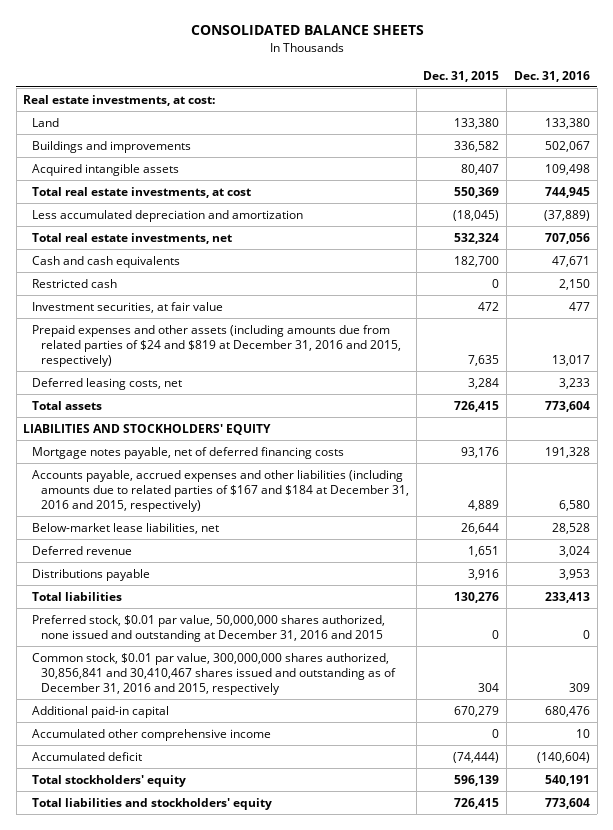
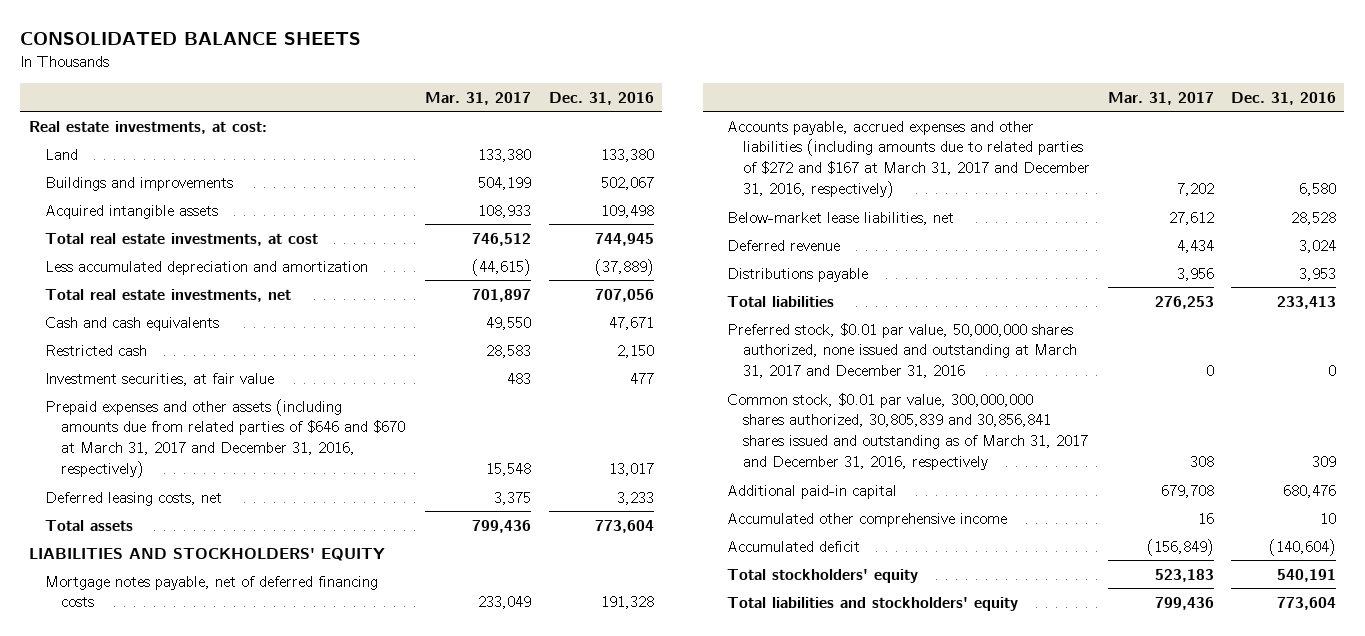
- | Dec. 31, 2015 | Dec. 31, 2016
+ | Mar. 31, 2017 | Dec. 31, 2016
- Prepaid expenses and other assets (including amounts due from related parties of $24 and $819 at December 31, 2016 and 2015, respectively) | 7,635 | 13,017
+ Prepaid expenses and other assets (including amounts due from related parties of $646 and $670 at March 31, 2017 and December 31, 2016, respectively) | 15,548 | 13,017
- Accounts payable, accrued expenses and other liabilities (including amounts due to related parties of $167 and $184 at December 31, 2016 and 2015, respectively) | 4,889 | 6,580
+ Accounts payable, accrued expenses and other liabilities (including amounts due to related parties of $272 and $167 at March 31, 2017 and December 31, 2016, respectively) | 7,202 | 6,580
- Preferred stock, $0.01 par value, 50,000,000 shares authorized, none issued and outstanding at December 31, 2016 and 2015 | 0 | 0
- Common stock, $0.01 par value, 300,000,000 shares authorized, 30,856,841 and 30,410,467 shares issued and outstanding as of December 31, 2016 and 2015, respectively | 304 | 309
+ Preferred stock, $0.01 par value, 50,000,000 shares authorized, none issued and outstanding at March 31, 2017 and December 31, 2016 | 0 | 0
+ Common stock, $0.01 par value, 300,000,000 shares authorized, 30,805,839 and 30,856,841 shares issued and outstanding as of March 31, 2017 and December 31, 2016, respectively | 308 | 309

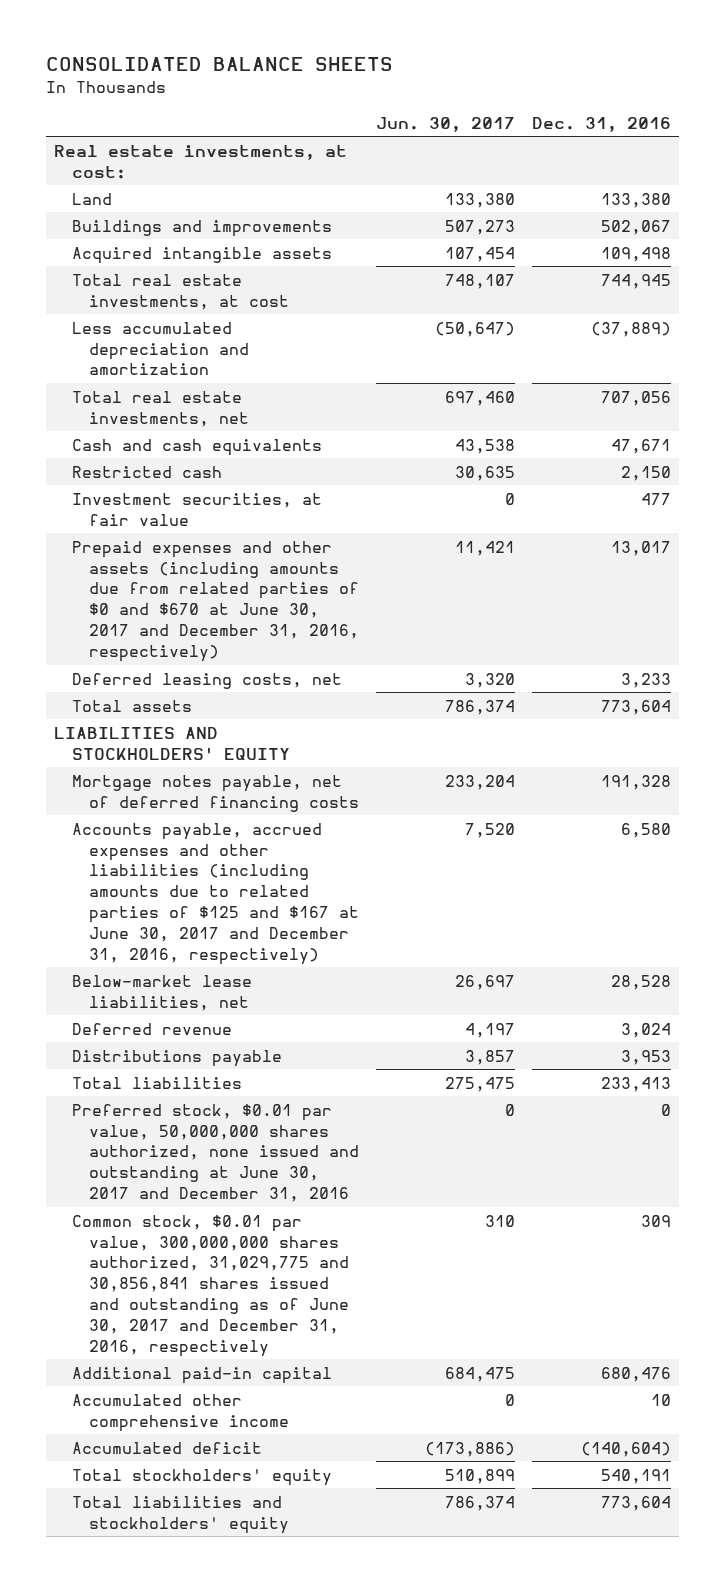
- | Mar. 31, 2017 | Dec. 31, 2016
+ | Jun. 30, 2017 | Dec. 31, 2016
- Prepaid expenses and other assets (including amounts due from related parties of $646 and $670 at March 31, 2017 and December 31, 2016, respectively) | 15,548 | 13,017
+ Prepaid expenses and other assets (including amounts due from related parties of $0 and $670 at June 30, 2017 and December 31, 2016, respectively) | 11,421 | 13,017
- Accounts payable, accrued expenses and other liabilities (including amounts due to related parties of $272 and $167 at March 31, 2017 and December 31, 2016, respectively) | 7,202 | 6,580
+ Accounts payable, accrued expenses and other liabilities (including amounts due to related parties of $125 and $167 at June 30, 2017 and December 31, 2016, respectively) | 7,520 | 6,580
- Preferred stock, $0.01 par value, 50,000,000 shares authorized, none issued and outstanding at March 31, 2017 and December 31, 2016 | 0 | 0
- Common stock, $0.01 par value, 300,000,000 shares authorized, 30,805,839 and 30,856,841 shares issued and outstanding as of March 31, 2017 and December 31, 2016, respectively | 308 | 309
+ Preferred stock, $0.01 par value, 50,000,000 shares authorized, none issued and outstanding at June 30, 2017 and December 31, 2016 | 0 | 0
+ Common stock, $0.01 par value, 300,000,000 shares authorized, 31,029,775 and 30,856,841 shares issued and outstanding as of June 30, 2017 and December 31, 2016, respectively | 310 | 309

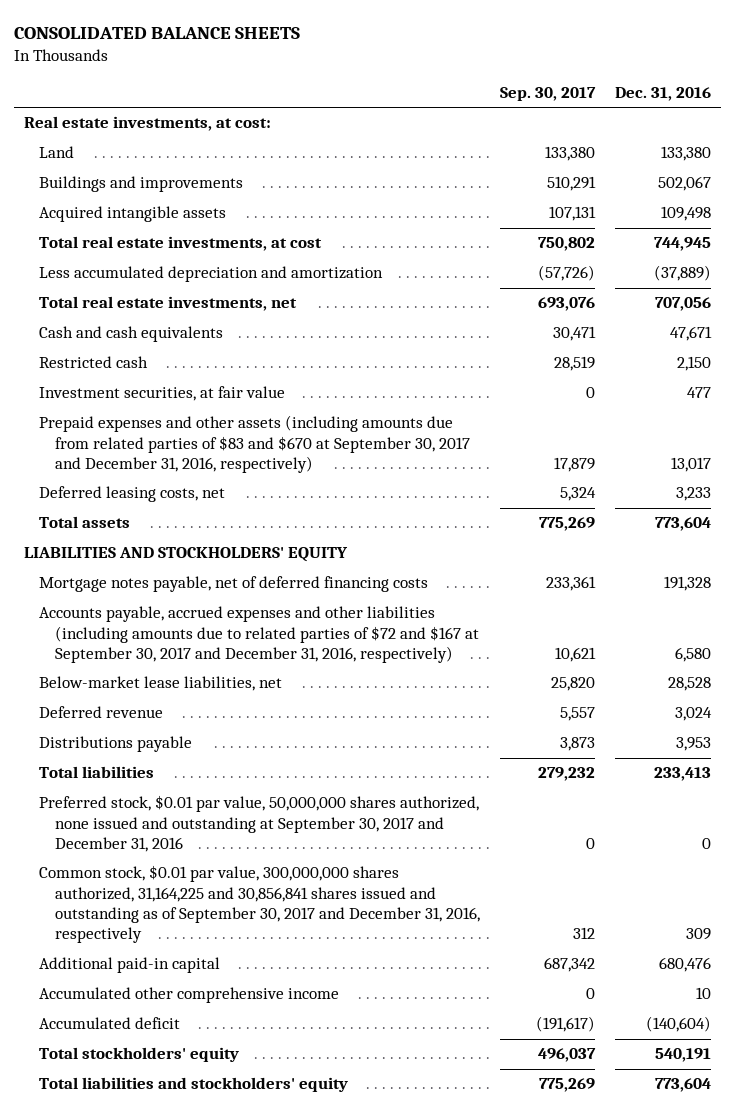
- | Jun. 30, 2017 | Dec. 31, 2016
+ | Sep. 30, 2017 | Dec. 31, 2016
- Prepaid expenses and other assets (including amounts due from related parties of $0 and $670 at June 30, 2017 and December 31, 2016, respectively) | 11,421 | 13,017
+ Prepaid expenses and other assets (including amounts due from related parties of $83 and $670 at September 30, 2017 and December 31, 2016, respectively) | 17,879 | 13,017
- Accounts payable, accrued expenses and other liabilities (including amounts due to related parties of $125 and $167 at June 30, 2017 and December 31, 2016, respectively) | 7,520 | 6,580
+ Accounts payable, accrued expenses and other liabilities (including amounts due to related parties of $72 and $167 at September 30, 2017 and December 31, 2016, respectively) | 10,621 | 6,580
- Preferred stock, $0.01 par value, 50,000,000 shares authorized, none issued and outstanding at June 30, 2017 and December 31, 2016 | 0 | 0
- Common stock, $0.01 par value, 300,000,000 shares authorized, 31,029,775 and 30,856,841 shares issued and outstanding as of June 30, 2017 and December 31, 2016, respectively | 310 | 309
+ Preferred stock, $0.01 par value, 50,000,000 shares authorized, none issued and outstanding at September 30, 2017 and December 31, 2016 | 0 | 0
+ Common stock, $0.01 par value, 300,000,000 shares authorized, 31,164,225 and 30,856,841 shares issued and outstanding as of September 30, 2017 and December 31, 2016, respectively | 312 | 309

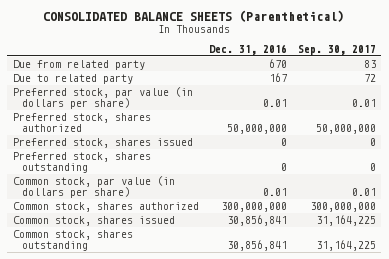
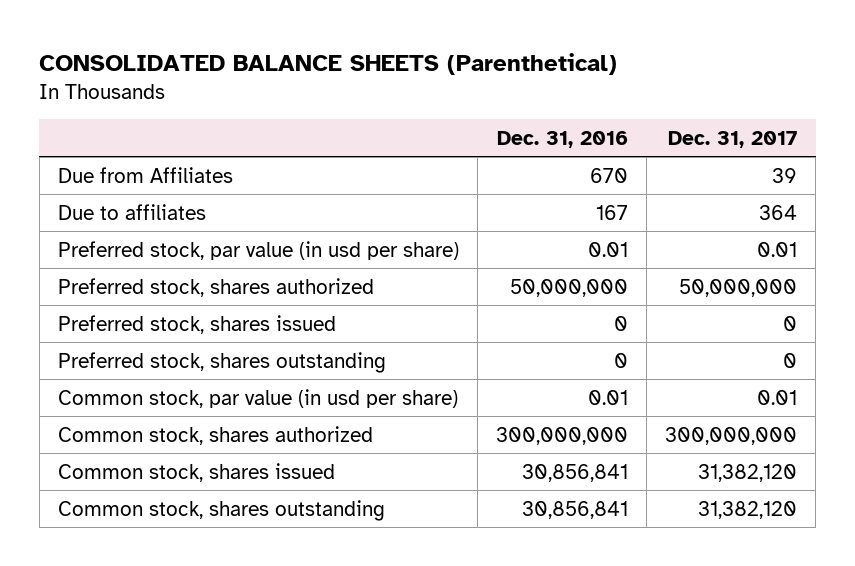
- | Dec. 31, 2016 | Sep. 30, 2017
+ | Dec. 31, 2016 | Dec. 31, 2017
- Due from related party | 670 | 83
- Due to related party | 167 | 72
- Preferred stock, par value (in dollars per share) | 0.01 | 0.01
+ Due from Affiliates | 670 | 39
+ Due to affiliates | 167 | 364
+ Preferred stock, par value (in usd per share) | 0.01 | 0.01
- Common stock, par value (in dollars per share) | 0.01 | 0.01
+ Common stock, par value (in usd per share) | 0.01 | 0.01

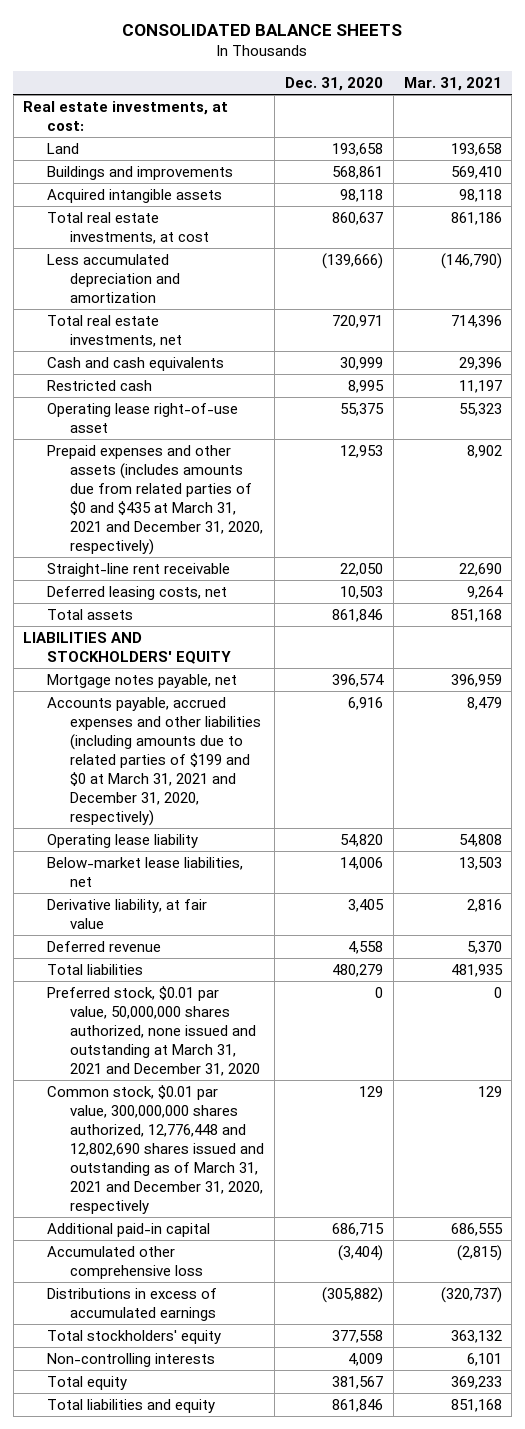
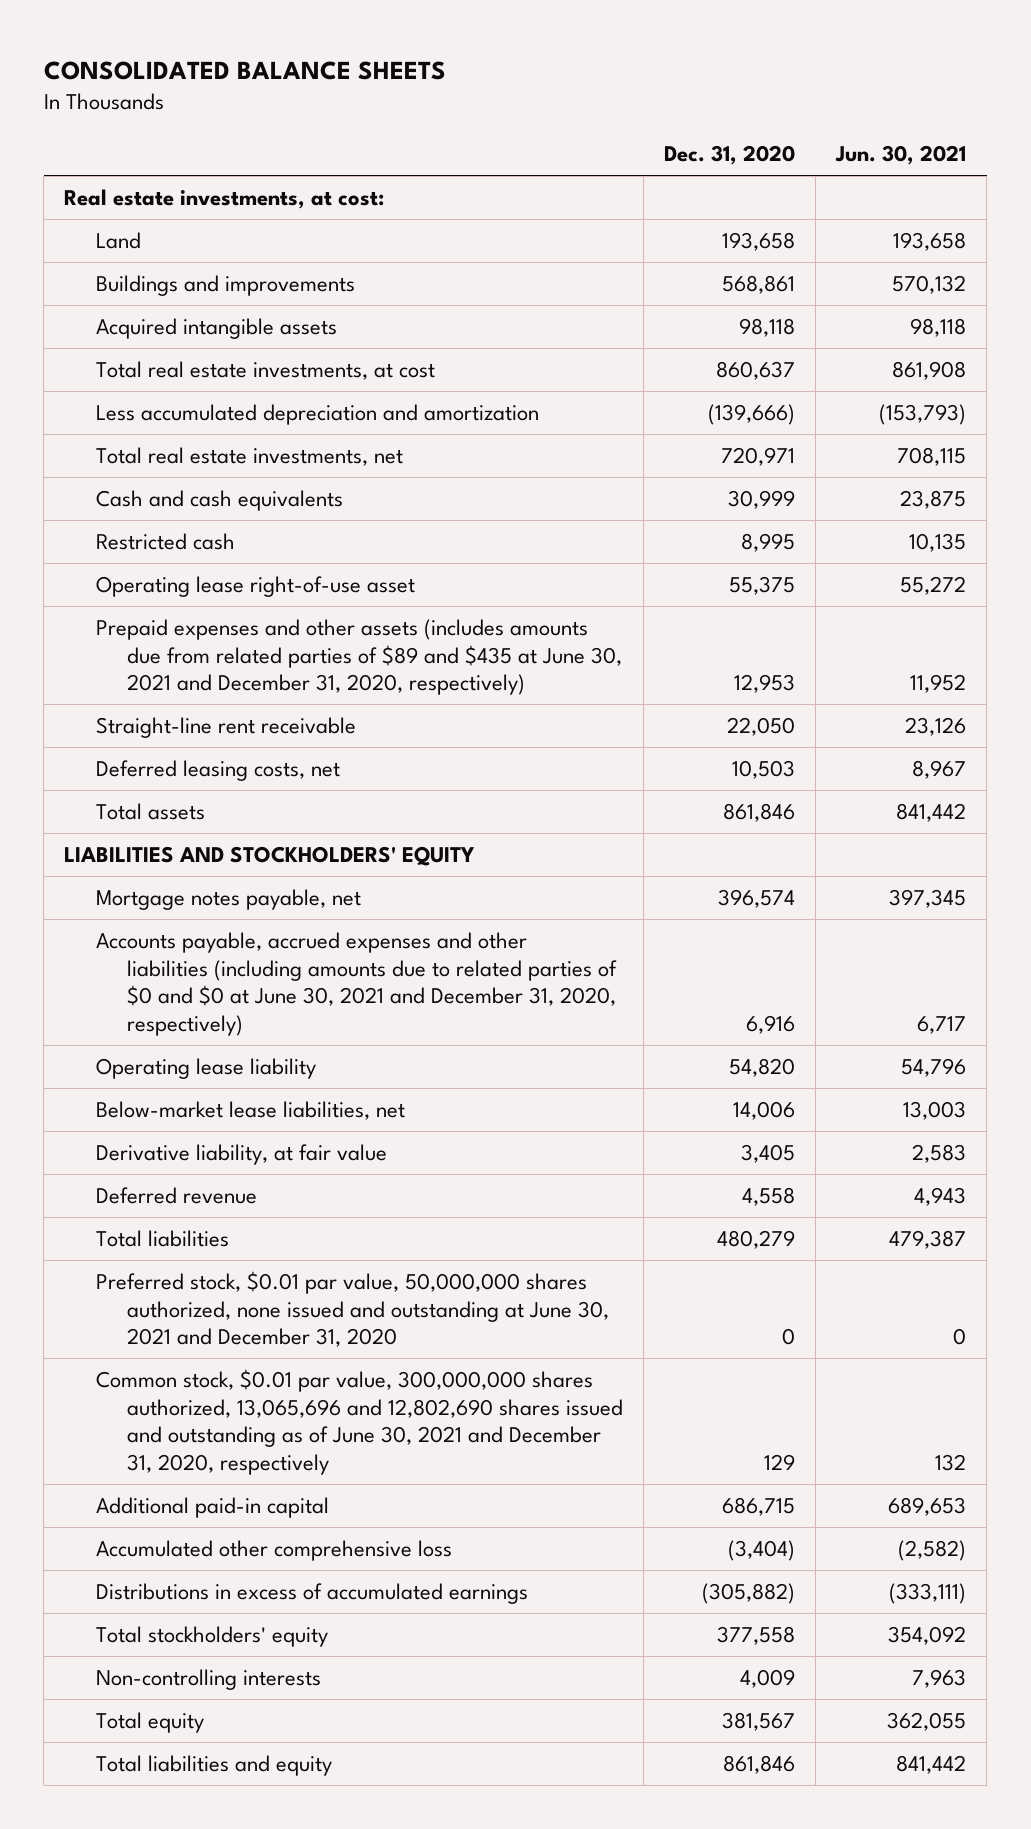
- | Dec. 31, 2020 | Mar. 31, 2021
+ | Dec. 31, 2020 | Jun. 30, 2021
- Prepaid expenses and other assets (includes amounts due from related parties of $0 and $435 at March 31, 2021 and December 31, 2020, respectively) | 12,953 | 8,902
+ Prepaid expenses and other assets (includes amounts due from related parties of $89 and $435 at June 30, 2021 and December 31, 2020, respectively) | 12,953 | 11,952
- Accounts payable, accrued expenses and other liabilities (including amounts due to related parties of $199 and $0 at March 31, 2021 and December 31, 2020, respectively) | 6,916 | 8,479
+ Accounts payable, accrued expenses and other liabilities (including amounts due to related parties of $0 and $0 at June 30, 2021 and December 31, 2020, respectively) | 6,916 | 6,717
- Preferred stock, $0.01 par value, 50,000,000 shares authorized, none issued and outstanding at March 31, 2021 and December 31, 2020 | 0 | 0
- Common stock, $0.01 par value, 300,000,000 shares authorized, 12,776,448 and 12,802,690 shares issued and outstanding as of March 31, 2021 and December 31, 2020, respectively | 129 | 129
+ Preferred stock, $0.01 par value, 50,000,000 shares authorized, none issued and outstanding at June 30, 2021 and December 31, 2020 | 0 | 0
+ Common stock, $0.01 par value, 300,000,000 shares authorized, 13,065,696 and 12,802,690 shares issued and outstanding as of June 30, 2021 and December 31, 2020, respectively | 129 | 132

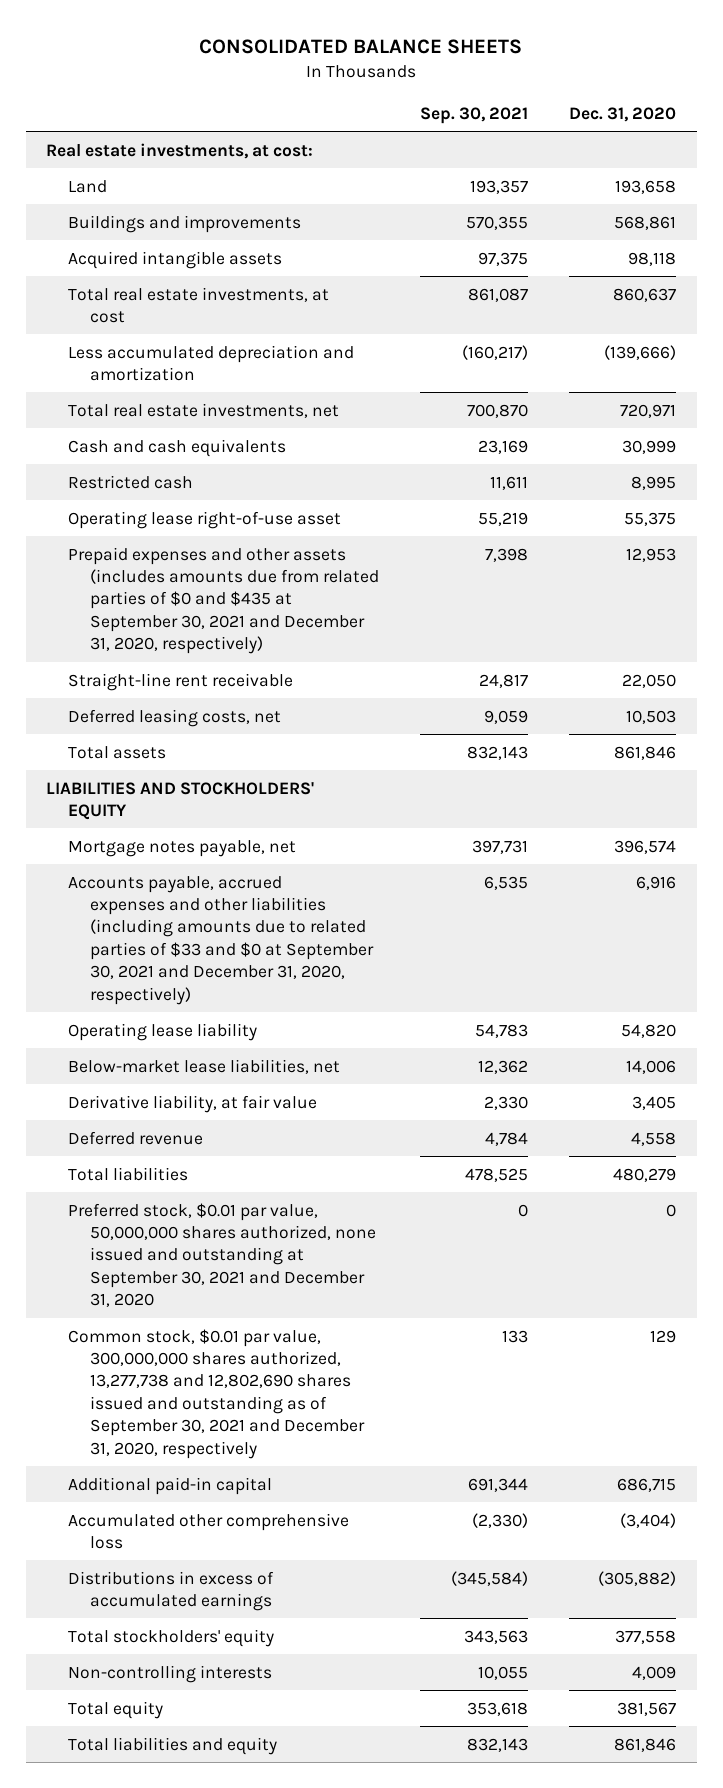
- | Dec. 31, 2020 | Jun. 30, 2021
+ | Sep. 30, 2021 | Dec. 31, 2020
- Prepaid expenses and other assets (includes amounts due from related parties of $89 and $435 at June 30, 2021 and December 31, 2020, respectively) | 12,953 | 11,952
+ Prepaid expenses and other assets (includes amounts due from related parties of $0 and $435 at September 30, 2021 and December 31, 2020, respectively) | 7,398 | 12,953
- Accounts payable, accrued expenses and other liabilities (including amounts due to related parties of $0 and $0 at June 30, 2021 and December 31, 2020, respectively) | 6,916 | 6,717
+ Accounts payable, accrued expenses and other liabilities (including amounts due to related parties of $33 and $0 at September 30, 2021 and December 31, 2020, respectively) | 6,535 | 6,916
- Preferred stock, $0.01 par value, 50,000,000 shares authorized, none issued and outstanding at June 30, 2021 and December 31, 2020 | 0 | 0
- Common stock, $0.01 par value, 300,000,000 shares authorized, 13,065,696 and 12,802,690 shares issued and outstanding as of June 30, 2021 and December 31, 2020, respectively | 129 | 132
+ Preferred stock, $0.01 par value, 50,000,000 shares authorized, none issued and outstanding at September 30, 2021 and December 31, 2020 | 0 | 0
+ Common stock, $0.01 par value, 300,000,000 shares authorized, 13,277,738 and 12,802,690 shares issued and outstanding as of September 30, 2021 and December 31, 2020, respectively | 133 | 129

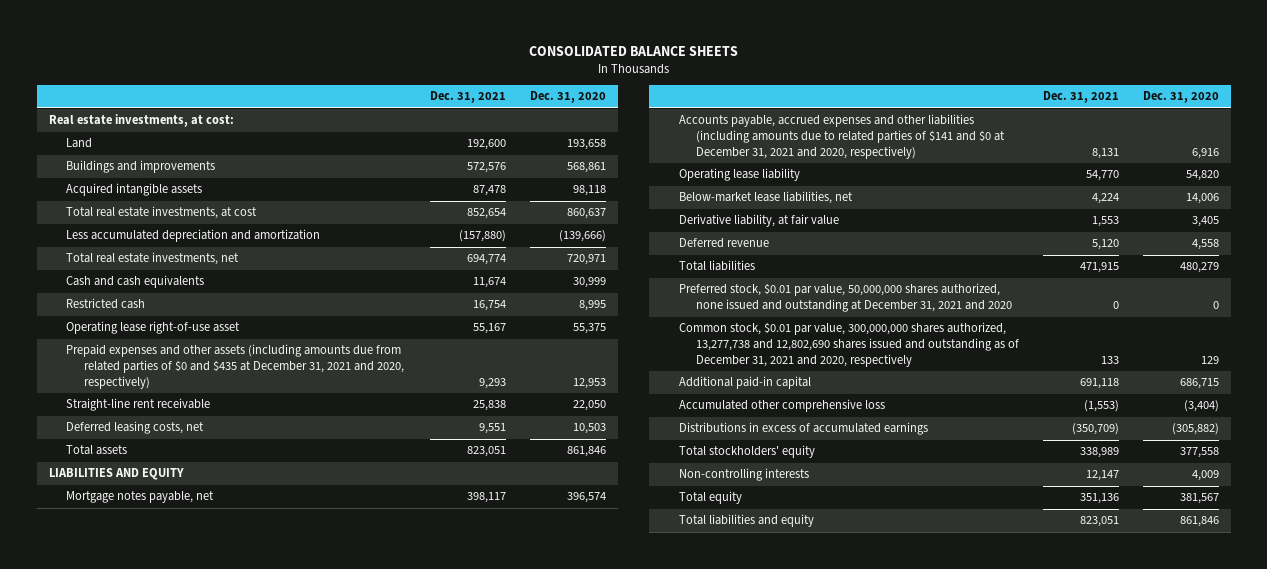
- | Sep. 30, 2021 | Dec. 31, 2020
+ | Dec. 31, 2021 | Dec. 31, 2020
- Prepaid expenses and other assets (includes amounts due from related parties of $0 and $435 at September 30, 2021 and December 31, 2020, respectively) | 7,398 | 12,953
+ Prepaid expenses and other assets (including amounts due from related parties of $0 and $435 at December 31, 2021 and 2020, respectively) | 9,293 | 12,953
- LIABILITIES AND STOCKHOLDERS' EQUITY
+ LIABILITIES AND EQUITY
- Accounts payable, accrued expenses and other liabilities (including amounts due to related parties of $33 and $0 at September 30, 2021 and December 31, 2020, respectively) | 6,535 | 6,916
+ Accounts payable, accrued expenses and other liabilities (including amounts due to related parties of $141 and $0 at December 31, 2021 and 2020, respectively) | 8,131 | 6,916
- Preferred stock, $0.01 par value, 50,000,000 shares authorized, none issued and outstanding at September 30, 2021 and December 31, 2020 | 0 | 0
- Common stock, $0.01 par value, 300,000,000 shares authorized, 13,277,738 and 12,802,690 shares issued and outstanding as of September 30, 2021 and December 31, 2020, respectively | 133 | 129
+ Preferred stock, $0.01 par value, 50,000,000 shares authorized, none issued and outstanding at December 31, 2021 and 2020 | 0 | 0
+ Common stock, $0.01 par value, 300,000,000 shares authorized, 13,277,738 and 12,802,690 shares issued and outstanding as of December 31, 2021 and 2020, respectively | 133 | 129

